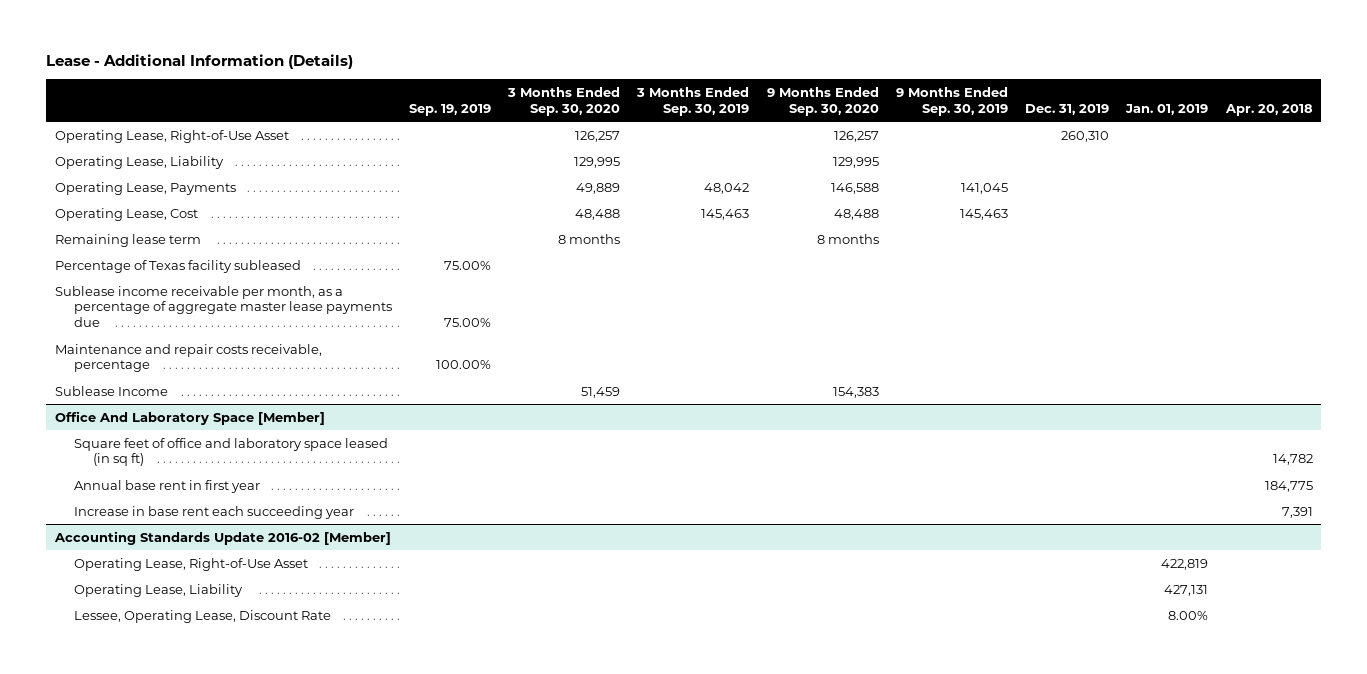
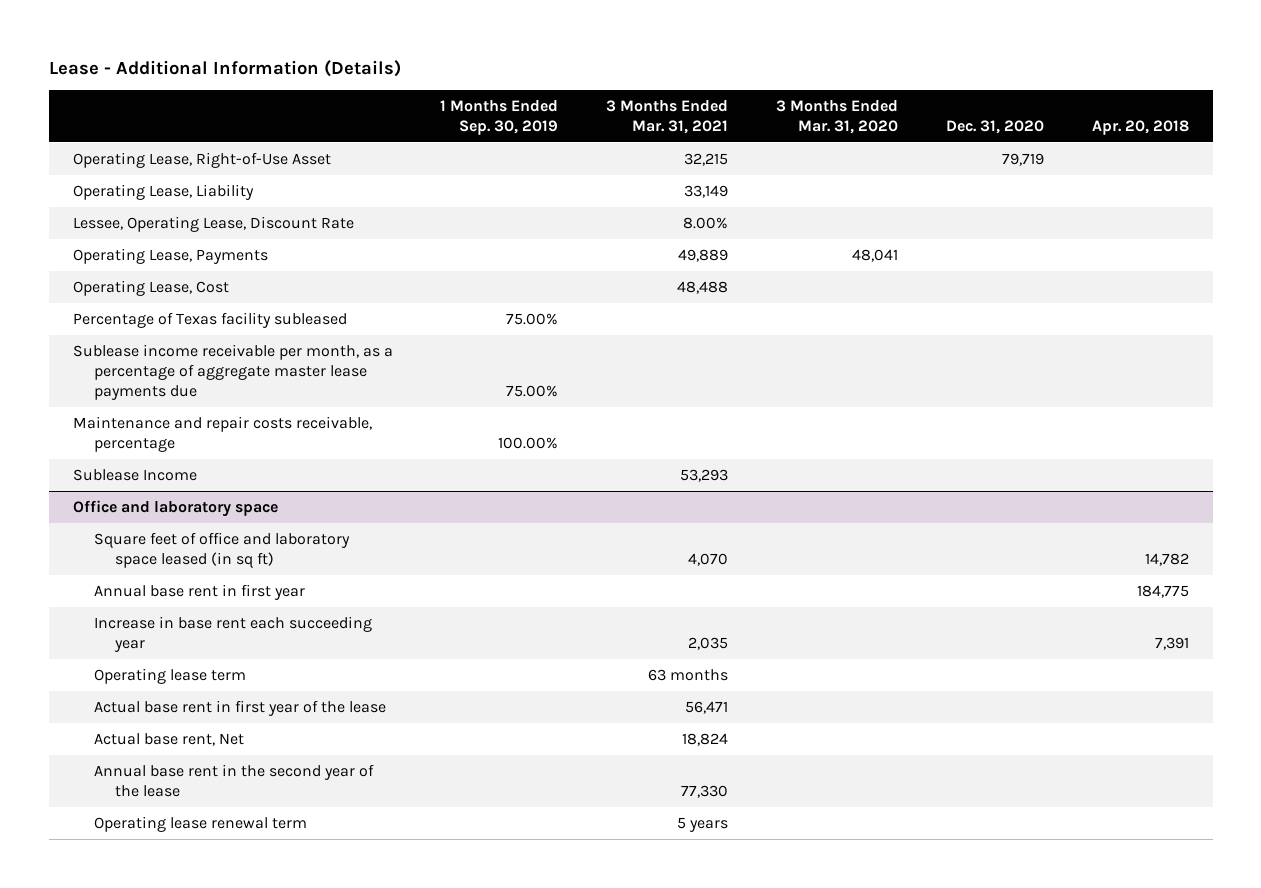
- | Sep. 19, 2019 | 3 Months Ended Sep. 30, 2020 | 3 Months Ended Sep. 30, 2019 | 9 Months Ended Sep. 30, 2020 | 9 Months Ended Sep. 30, 2019 | Dec. 31, 2019 | Jan. 01, 2019 | Apr. 20, 2018
+ | 1 Months Ended Sep. 30, 2019 | 3 Months Ended Mar. 31, 2021 | 3 Months Ended Mar. 31, 2020 | Dec. 31, 2020 | Apr. 20, 2018
+ Lessee, Operating Lease, Discount Rate | | 8.00% | | |
- Remaining lease term | | 8 months | | 8 months | | | |
- Office And Laboratory Space [Member]
+ Office and laboratory space
- Accounting Standards Update 2016-02 [Member]
- Operating Lease, Right-of-Use Asset | | | | | | | 422,819 |
- Operating Lease, Liability | | | | | | | 427,131 |
- Lessee, Operating Lease, Discount Rate | | | | | | | 8.00% |
+ Operating lease term | | 63 months | | |
+ Actual base rent in first year of the lease | | 56,471 | | |
+ Actual base rent, Net | | 18,824 | | |
+ Annual base rent in the second year of the lease | | 77,330 | | |
+ Operating lease renewal term | | 5 years | | |

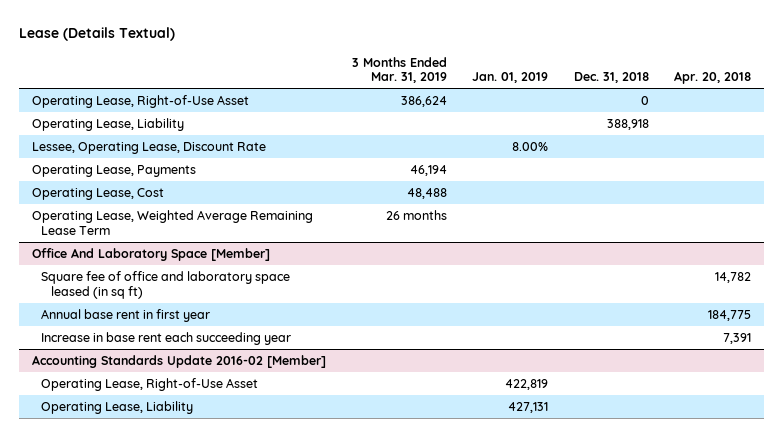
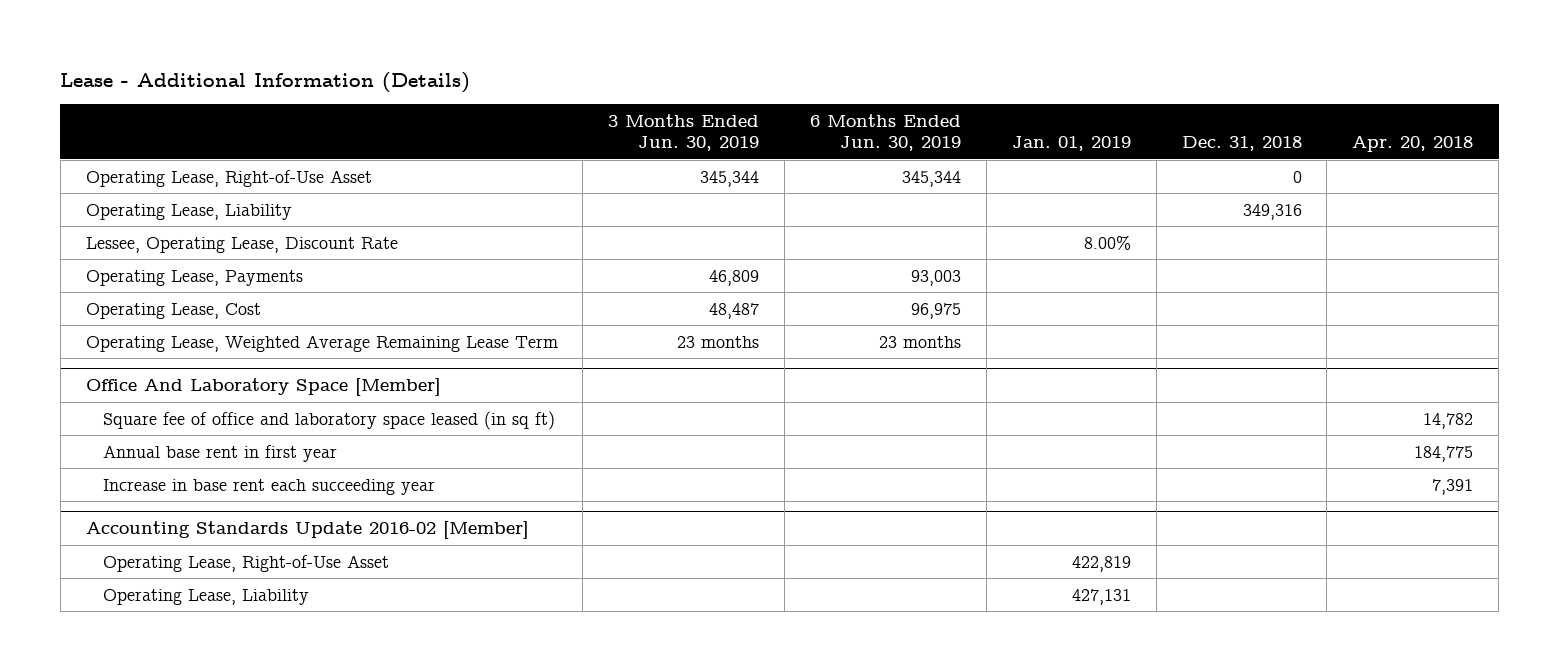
- Lease (Details Textual)
+ Lease - Additional Information (Details)
- | 3 Months Ended Mar. 31, 2019 | Jan. 01, 2019 | Dec. 31, 2018 | Apr. 20, 2018
+ | 3 Months Ended Jun. 30, 2019 | 6 Months Ended Jun. 30, 2019 | Jan. 01, 2019 | Dec. 31, 2018 | Apr. 20, 2018
- Operating Lease, Liability | | | 388,918 |
+ Operating Lease, Liability | | | | 349,316 |

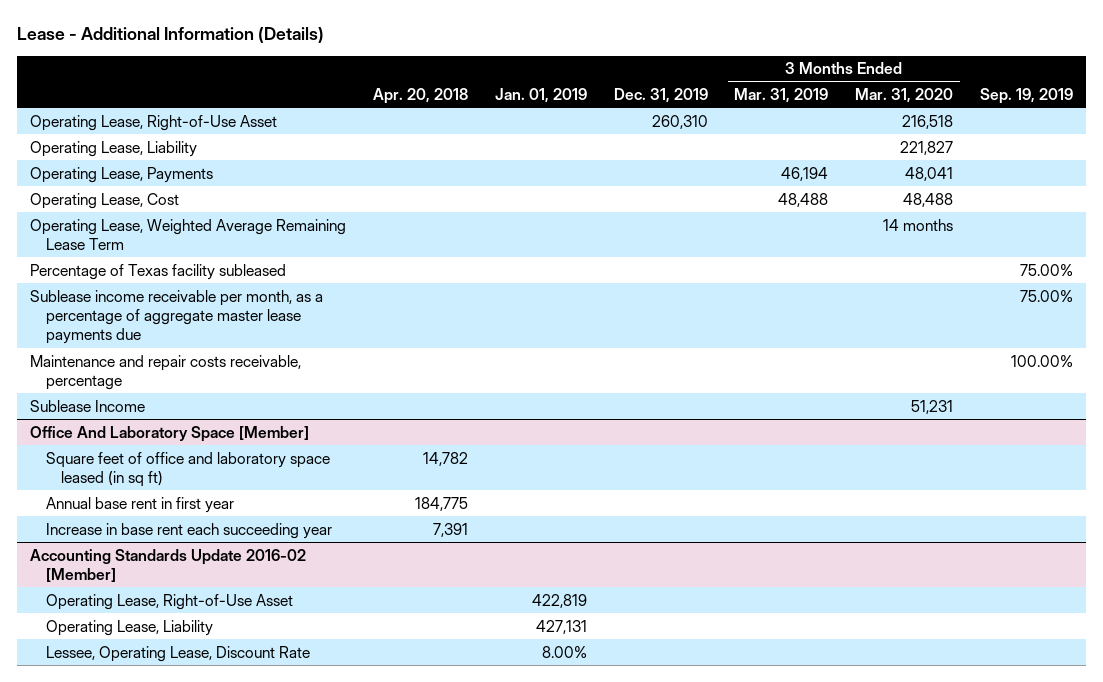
- | 3 Months Ended Jun. 30, 2019 | 6 Months Ended Jun. 30, 2019 | Jan. 01, 2019 | Dec. 31, 2018 | Apr. 20, 2018
+ | Apr. 20, 2018 | Jan. 01, 2019 | Dec. 31, 2019 | 3 Months Ended Mar. 31, 2019 | 3 Months Ended Mar. 31, 2020 | Sep. 19, 2019
- Lessee, Operating Lease, Discount Rate | | | 8.00% | |
+ Percentage of Texas facility subleased | | | | | | 75.00%
+ Sublease income receivable per month, as a percentage of aggregate master lease payments due | | | | | | 75.00%
+ Maintenance and repair costs receivable, percentage | | | | | | 100.00%
+ Sublease Income | | | | | 51,231 |
@ Office And Laboratory Space [Member]
- Square fee of office and laboratory space leased (in sq ft) | | | | | 14,782
+ Square feet of office and laboratory space leased (in sq ft) | 14,782 | | | | |
@ Accounting Standards Update 2016-02 [Member]
+ Lessee, Operating Lease, Discount Rate | | 8.00% | | | |

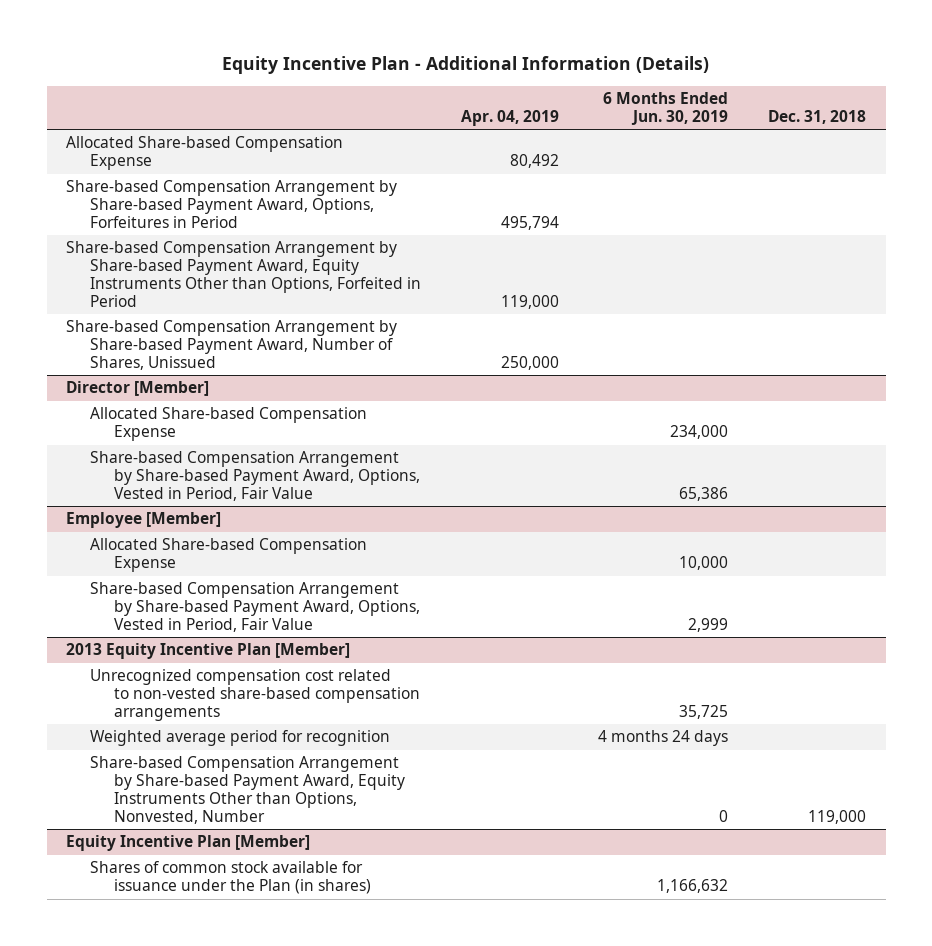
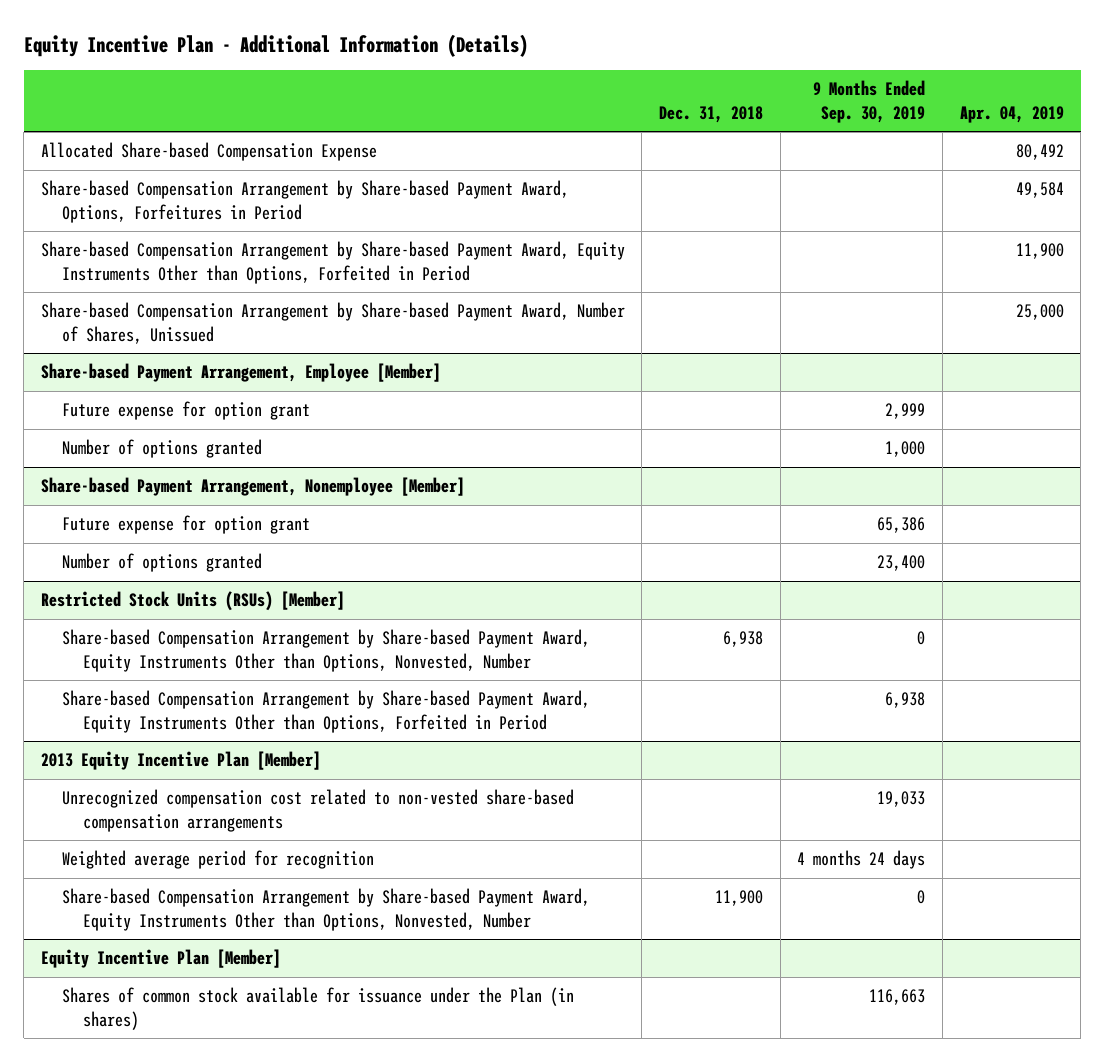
- | Apr. 04, 2019 | 6 Months Ended Jun. 30, 2019 | Dec. 31, 2018
+ | Dec. 31, 2018 | 9 Months Ended Sep. 30, 2019 | Apr. 04, 2019
- Share-based Compensation Arrangement by Share-based Payment Award, Options, Forfeitures in Period | 495,794 | |
- Share-based Compensation Arrangement by Share-based Payment Award, Equity Instruments Other than Options, Forfeited in Period | 119,000 | |
- Share-based Compensation Arrangement by Share-based Payment Award, Number of Shares, Unissued | 250,000 | |
- Director [Member]
- Allocated Share-based Compensation Expense | | 234,000 |
- Share-based Compensation Arrangement by Share-based Payment Award, Options, Vested in Period, Fair Value | | 65,386 |
- Employee [Member]
- Allocated Share-based Compensation Expense | | 10,000 |
- Share-based Compensation Arrangement by Share-based Payment Award, Options, Vested in Period, Fair Value | | 2,999 |
+ Share-based Compensation Arrangement by Share-based Payment Award, Options, Forfeitures in Period | | | 49,584
+ Share-based Compensation Arrangement by Share-based Payment Award, Equity Instruments Other than Options, Forfeited in Period | | | 11,900
+ Share-based Compensation Arrangement by Share-based Payment Award, Number of Shares, Unissued | | | 25,000
+ Share-based Payment Arrangement, Employee [Member]
+ Future expense for option grant | | 2,999 |
+ Number of options granted | | 1,000 |
+ Share-based Payment Arrangement, Nonemployee [Member]
+ Future expense for option grant | | 65,386 |
+ Number of options granted | | 23,400 |
+ Restricted Stock Units (RSUs) [Member]
+ Share-based Compensation Arrangement by Share-based Payment Award, Equity Instruments Other than Options, Nonvested, Number | 6,938 | 0 |
+ Share-based Compensation Arrangement by Share-based Payment Award, Equity Instruments Other than Options, Forfeited in Period | | 6,938 |
@ 2013 Equity Incentive Plan [Member]
- Share-based Compensation Arrangement by Share-based Payment Award, Equity Instruments Other than Options, Nonvested, Number | | 0 | 119,000
+ Share-based Compensation Arrangement by Share-based Payment Award, Equity Instruments Other than Options, Nonvested, Number | 11,900 | 0 |

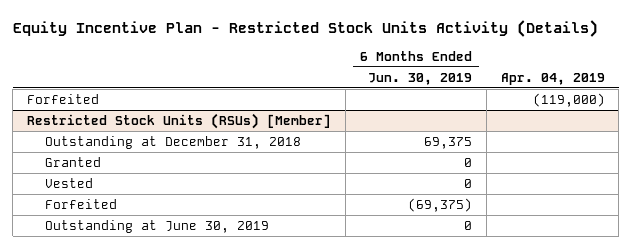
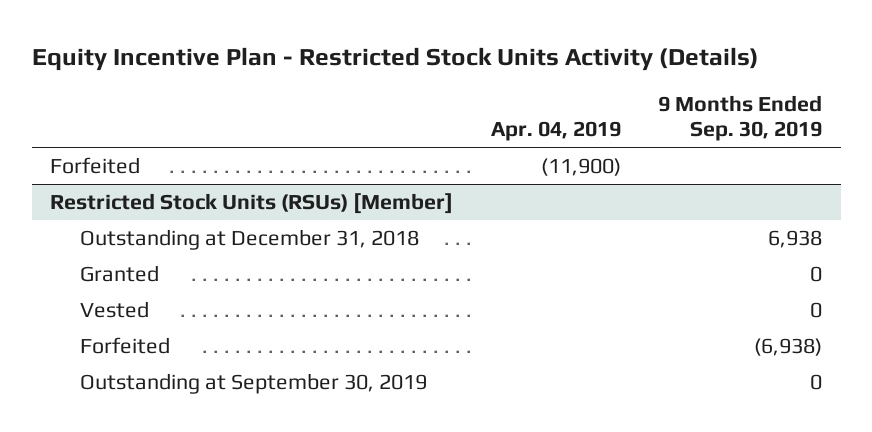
- | 6 Months Ended Jun. 30, 2019 | Apr. 04, 2019
+ | Apr. 04, 2019 | 9 Months Ended Sep. 30, 2019
- Forfeited | | (119,000)
+ Forfeited | (11,900) |
@ Restricted Stock Units (RSUs) [Member]
- Outstanding at June 30, 2019 | 0 |
+ Outstanding at September 30, 2019 | | 0

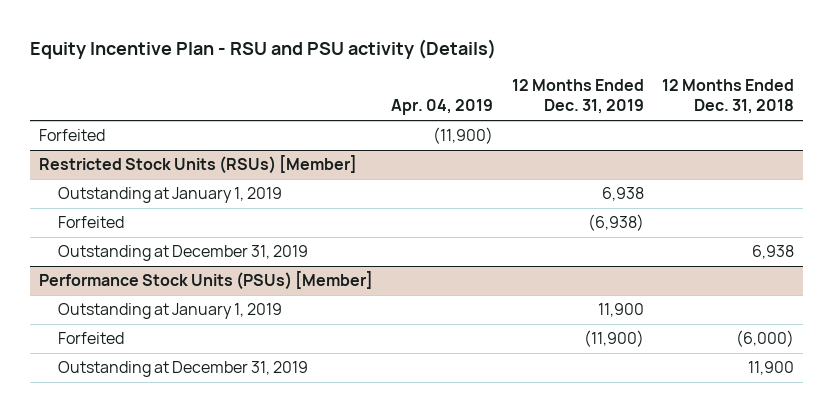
- Equity Incentive Plan - Restricted Stock Units Activity (Details)
+ Equity Incentive Plan - RSU and PSU activity (Details)
- | Apr. 04, 2019 | 9 Months Ended Sep. 30, 2019
+ | Apr. 04, 2019 | 12 Months Ended Dec. 31, 2019 | 12 Months Ended Dec. 31, 2018
@ Restricted Stock Units (RSUs) [Member]
- Outstanding at December 31, 2018 | | 6,938
- Granted | | 0
- Vested | | 0
+ Outstanding at January 1, 2019 | | 6,938 |
- Outstanding at September 30, 2019 | | 0
+ Outstanding at December 31, 2019 | | | 6,938
+ Performance Stock Units (PSUs) [Member]
+ Outstanding at January 1, 2019 | | 11,900 |
+ Forfeited | | (11,900) | (6,000)
+ Outstanding at December 31, 2019 | | | 11,900

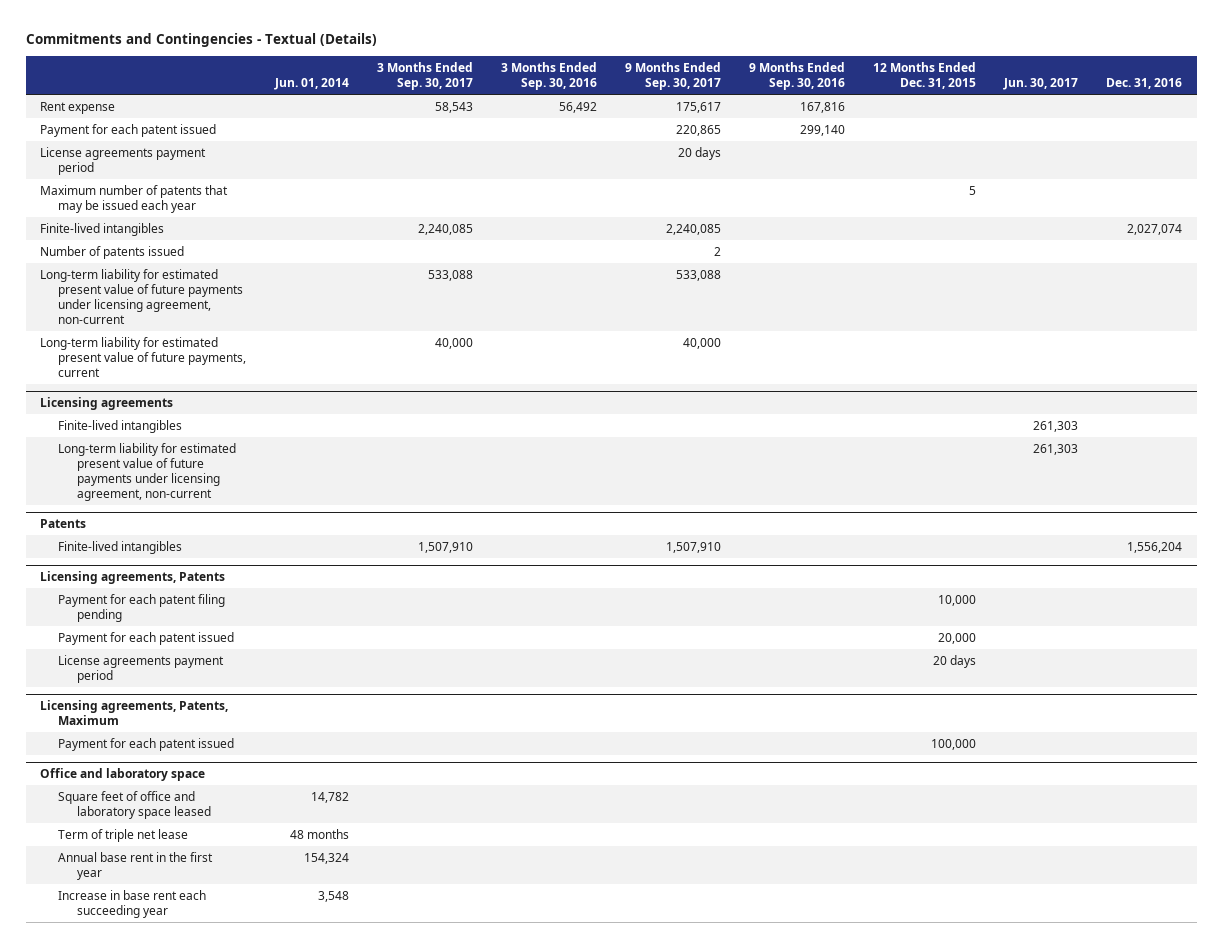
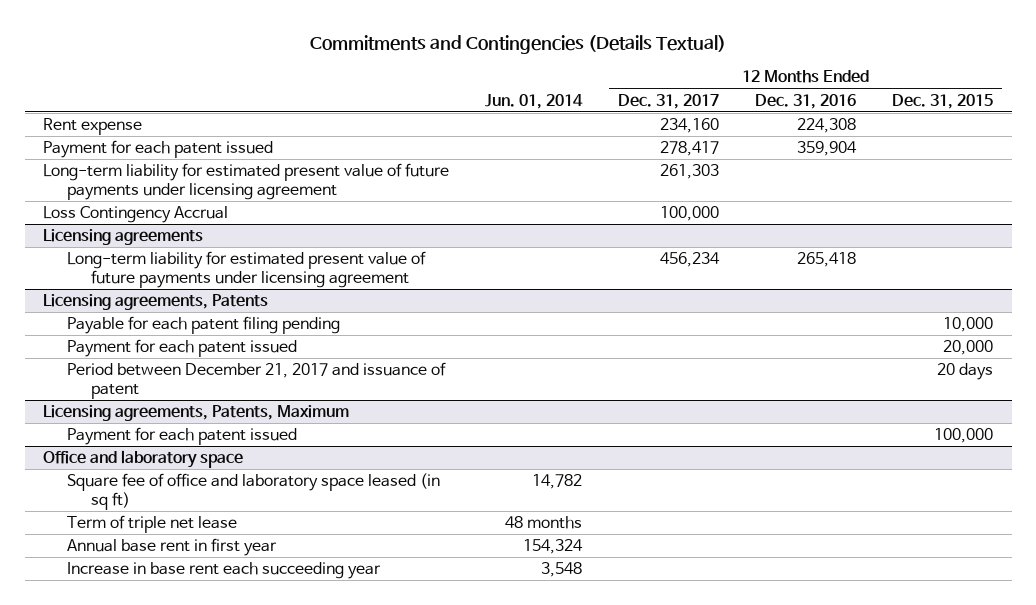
- Commitments and Contingencies - Textual (Details)
+ Commitments and Contingencies (Details Textual)
- | Jun. 01, 2014 | 3 Months Ended Sep. 30, 2017 | 3 Months Ended Sep. 30, 2016 | 9 Months Ended Sep. 30, 2017 | 9 Months Ended Sep. 30, 2016 | 12 Months Ended Dec. 31, 2015 | Jun. 30, 2017 | Dec. 31, 2016
+ | Jun. 01, 2014 | 12 Months Ended Dec. 31, 2017 | 12 Months Ended Dec. 31, 2016 | 12 Months Ended Dec. 31, 2015
- License agreements payment period | | | | 20 days | | | |
- Maximum number of patents that may be issued each year | | | | | | 5 | |
- Finite-lived intangibles | | 2,240,085 | | 2,240,085 | | | | 2,027,074
- Number of patents issued | | | | 2 | | | |
- Long-term liability for estimated present value of future payments under licensing agreement, non-current | | 533,088 | | 533,088 | | | |
- Long-term liability for estimated present value of future payments, current | | 40,000 | | 40,000 | | | |
+ Long-term liability for estimated present value of future payments under licensing agreement | | 261,303 | |
+ Loss Contingency Accrual | | 100,000 | |
@ Licensing agreements
- Finite-lived intangibles | | | | | | | 261,303 |
- Long-term liability for estimated present value of future payments under licensing agreement, non-current | | | | | | | 261,303 |
- Patents
- Finite-lived intangibles | | 1,507,910 | | 1,507,910 | | | | 1,556,204
@ Licensing agreements
+ Long-term liability for estimated present value of future payments under licensing agreement | | 456,234 | 265,418 |
@ Licensing agreements, Patents
- Payment for each patent filing pending | | | | | | 10,000 | |
+ Payable for each patent filing pending | | | | 10,000
- License agreements payment period | | | | | | 20 days | |
+ Period between December 21, 2017 and issuance of patent | | | | 20 days
@ Office and laboratory space
- Square feet of office and laboratory space leased | 14,782 | | | | | | |
+ Square fee of office and laboratory space leased (in sq ft) | 14,782 | | |
- Annual base rent in the first year | 154,324 | | | | | | |
+ Annual base rent in first year | 154,324 | | |

